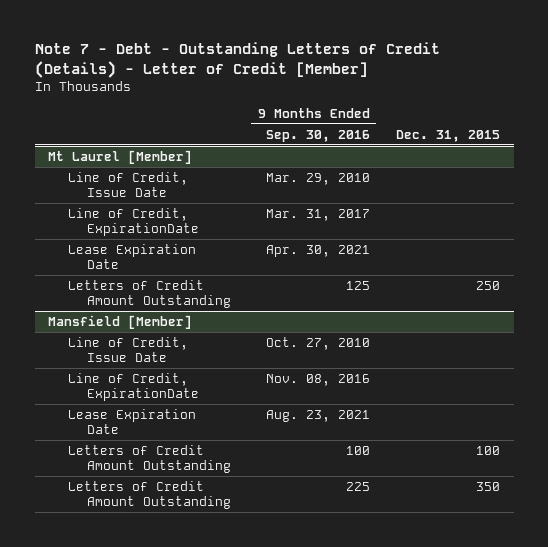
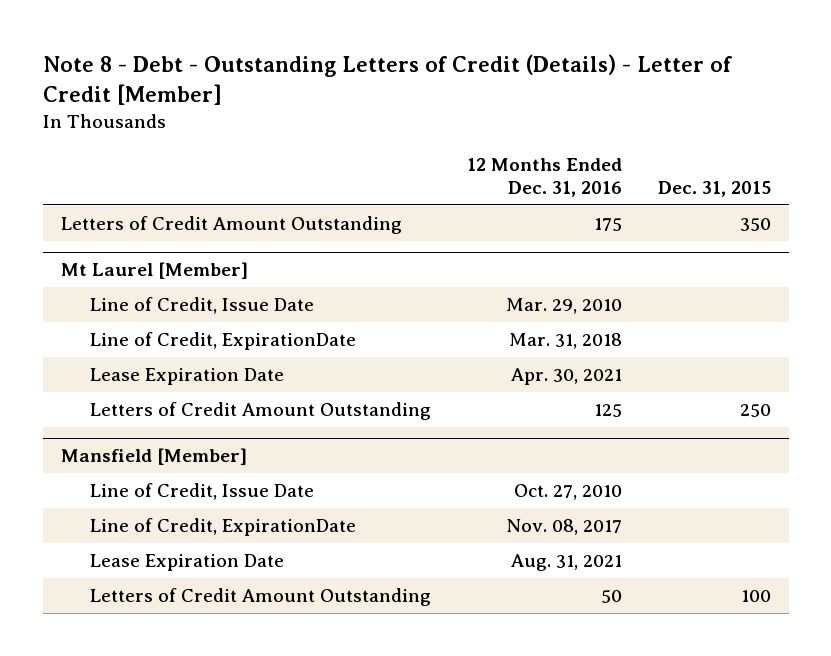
- Note 7 - Debt - Outstanding Letters of Credit (Details) - Letter of Credit [Member]
+ Note 8 - Debt - Outstanding Letters of Credit (Details) - Letter of Credit [Member]
- | 9 Months Ended Sep. 30, 2016 | Dec. 31, 2015
+ | 12 Months Ended Dec. 31, 2016 | Dec. 31, 2015
+ Letters of Credit Amount Outstanding | 175 | 350
@ Mansfield [Member]
- Letters of Credit Amount Outstanding | 225 | 350

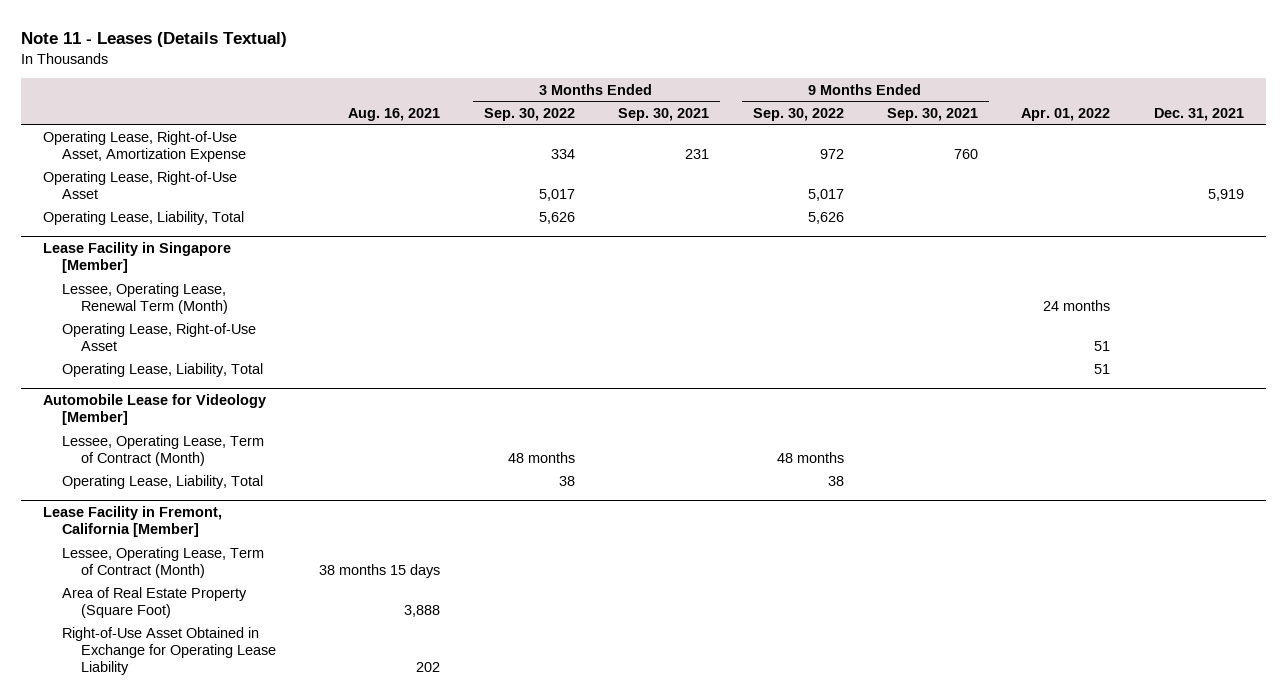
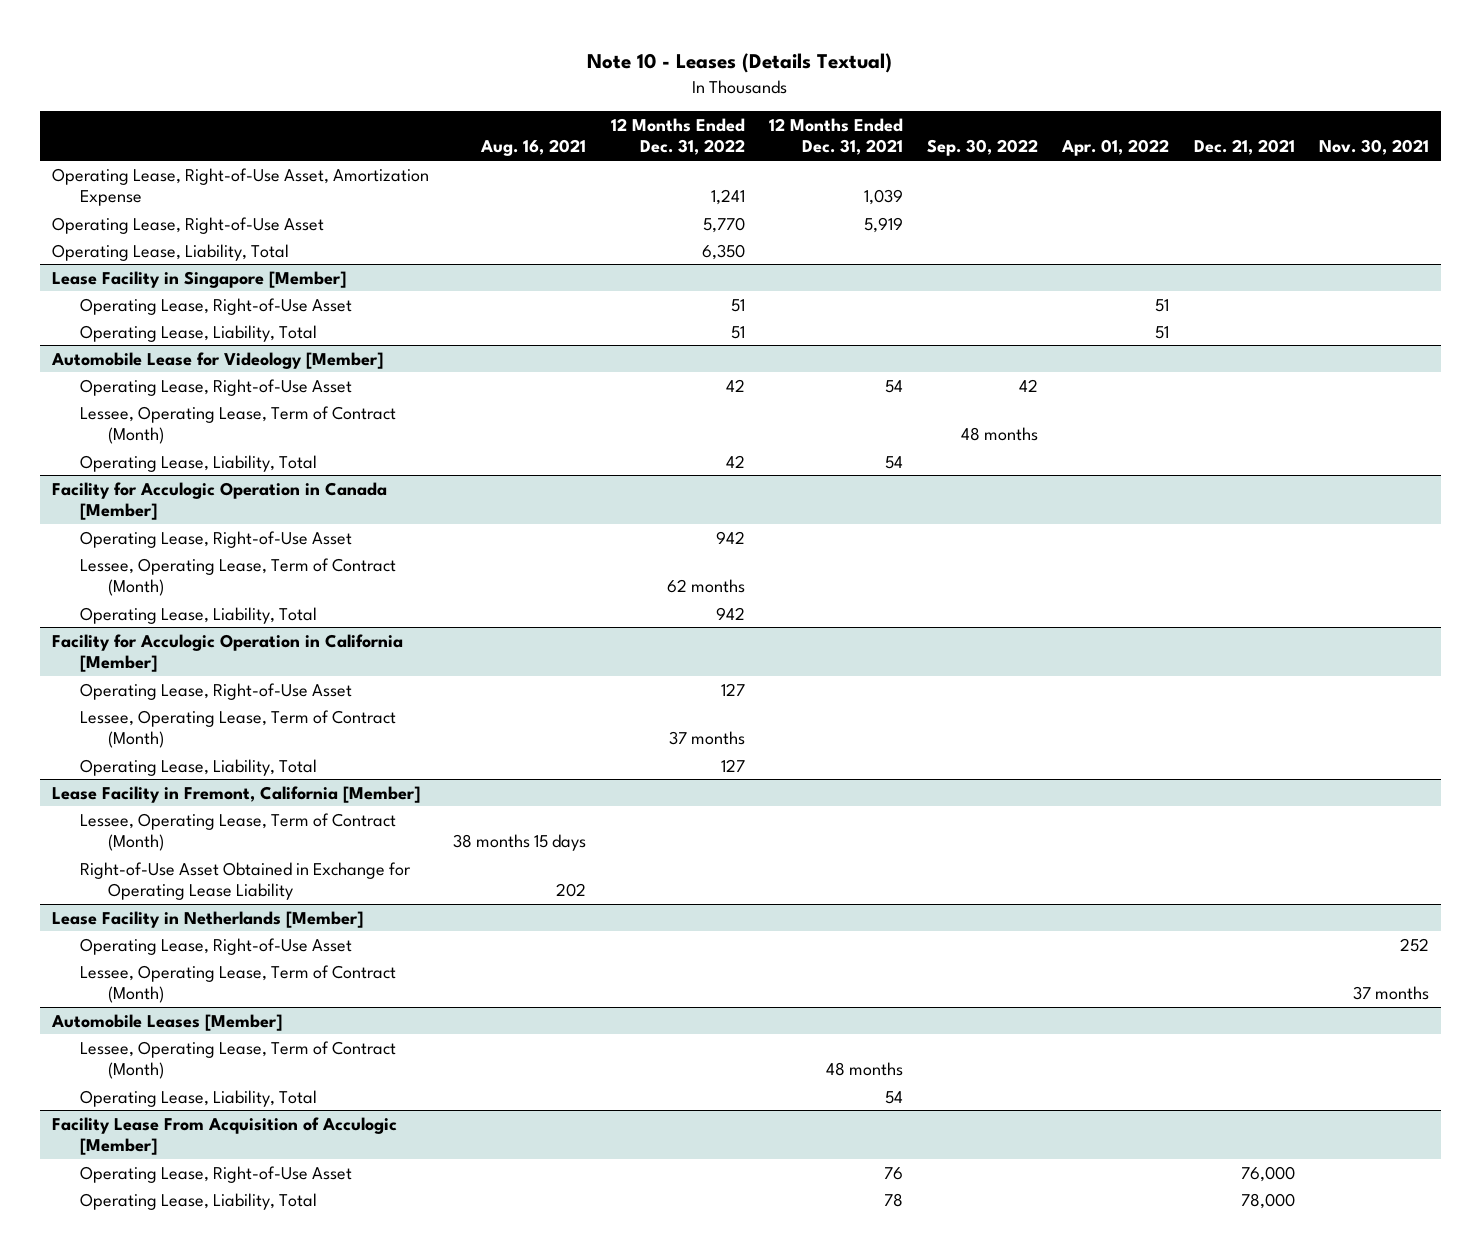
- Note 11 - Leases (Details Textual)
+ Note 10 - Leases (Details Textual)
- | Aug. 16, 2021 | 3 Months Ended Sep. 30, 2022 | 3 Months Ended Sep. 30, 2021 | 9 Months Ended Sep. 30, 2022 | 9 Months Ended Sep. 30, 2021 | Apr. 01, 2022 | Dec. 31, 2021
+ | Aug. 16, 2021 | 12 Months Ended Dec. 31, 2022 | 12 Months Ended Dec. 31, 2021 | Sep. 30, 2022 | Apr. 01, 2022 | Dec. 21, 2021 | Nov. 30, 2021
@ Lease Facility in Singapore [Member]
- Lessee, Operating Lease, Renewal Term (Month) | | | | | | 24 months |
@ Automobile Lease for Videology [Member]
+ Operating Lease, Right-of-Use Asset | | 42 | 54 | 42 | | |
+ Facility for Acculogic Operation in Canada [Member]
+ Operating Lease, Right-of-Use Asset | | 942 | | | | |
+ Lessee, Operating Lease, Term of Contract (Month) | | 62 months | | | | |
+ Operating Lease, Liability, Total | | 942 | | | | |
+ Facility for Acculogic Operation in California [Member]
+ Operating Lease, Right-of-Use Asset | | 127 | | | | |
+ Lessee, Operating Lease, Term of Contract (Month) | | 37 months | | | | |
+ Operating Lease, Liability, Total | | 127 | | | | |
@ Lease Facility in Fremont, California [Member]
- Area of Real Estate Property (Square Foot) | 3,888 | | | | | |
+ Lease Facility in Netherlands [Member]
+ Operating Lease, Right-of-Use Asset | | | | | | | 252
+ Lessee, Operating Lease, Term of Contract (Month) | | | | | | | 37 months
+ Automobile Leases [Member]
+ Lessee, Operating Lease, Term of Contract (Month) | | | 48 months | | | |
+ Operating Lease, Liability, Total | | | 54 | | | |
+ Facility Lease From Acquisition of Acculogic [Member]
+ Operating Lease, Right-of-Use Asset | | | 76 | | | 76,000 |
+ Operating Lease, Liability, Total | | | 78 | | | 78,000 |

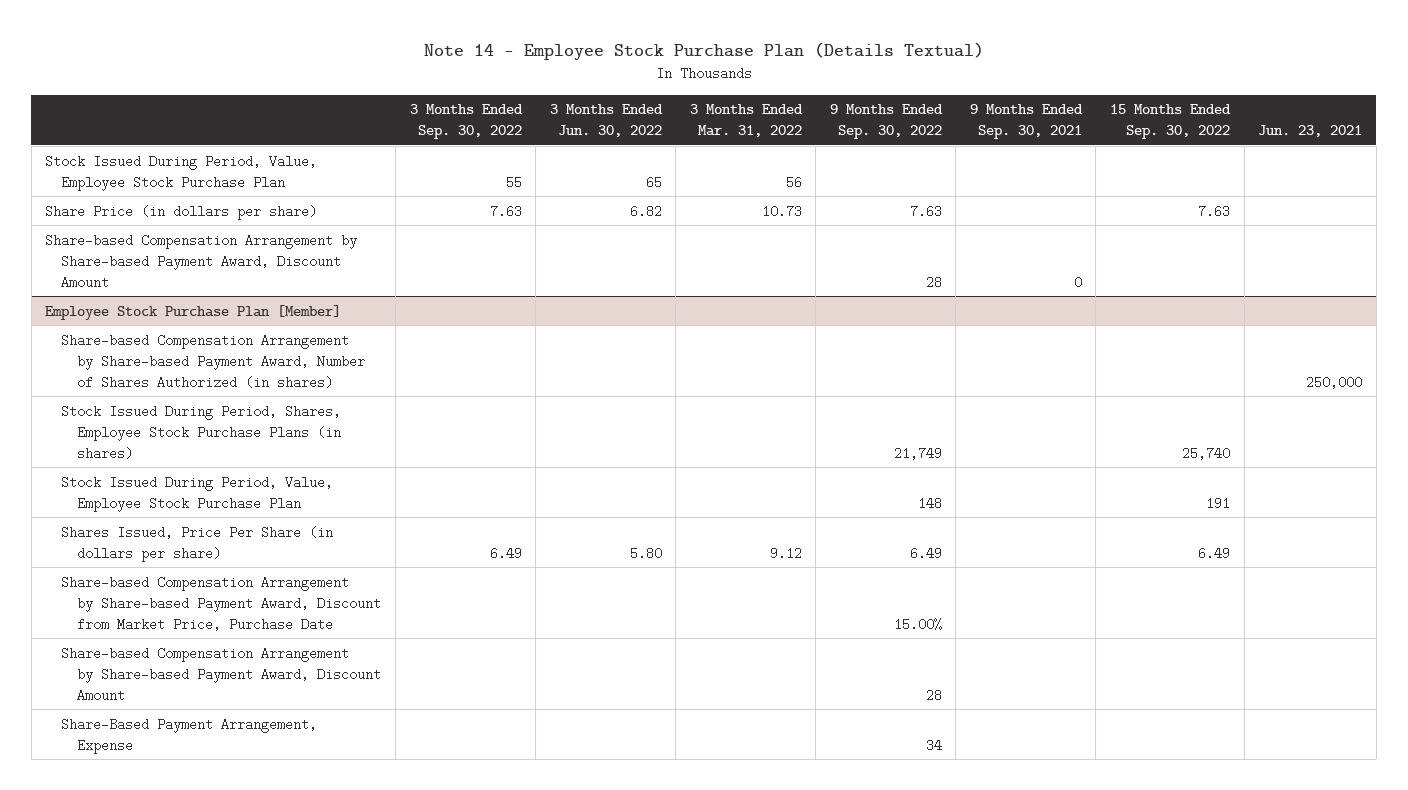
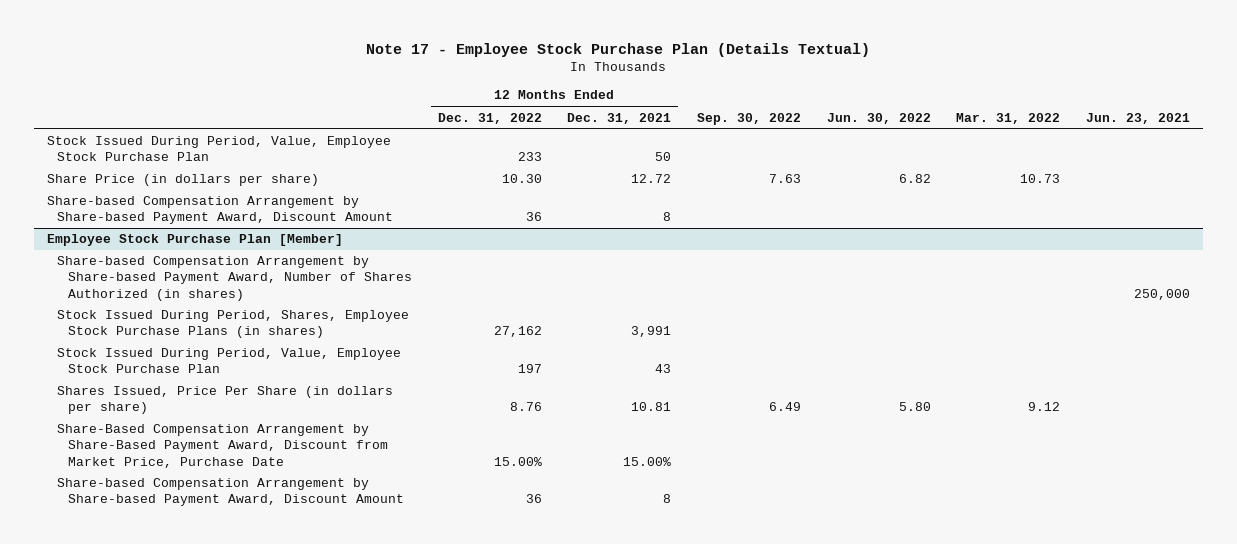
- Note 14 - Employee Stock Purchase Plan (Details Textual)
+ Note 17 - Employee Stock Purchase Plan (Details Textual)
- | 3 Months Ended Sep. 30, 2022 | 3 Months Ended Jun. 30, 2022 | 3 Months Ended Mar. 31, 2022 | 9 Months Ended Sep. 30, 2022 | 9 Months Ended Sep. 30, 2021 | 15 Months Ended Sep. 30, 2022 | Jun. 23, 2021
+ | 12 Months Ended Dec. 31, 2022 | 12 Months Ended Dec. 31, 2021 | Sep. 30, 2022 | Jun. 30, 2022 | Mar. 31, 2022 | Jun. 23, 2021
@ Employee Stock Purchase Plan [Member]
- Share-based Compensation Arrangement by Share-based Payment Award, Discount from Market Price, Purchase Date | | | | 15.00% | | |
+ Share-Based Compensation Arrangement by Share-Based Payment Award, Discount from Market Price, Purchase Date | 15.00% | 15.00% | | | |
- Share-Based Payment Arrangement, Expense | | | | 34 | | |

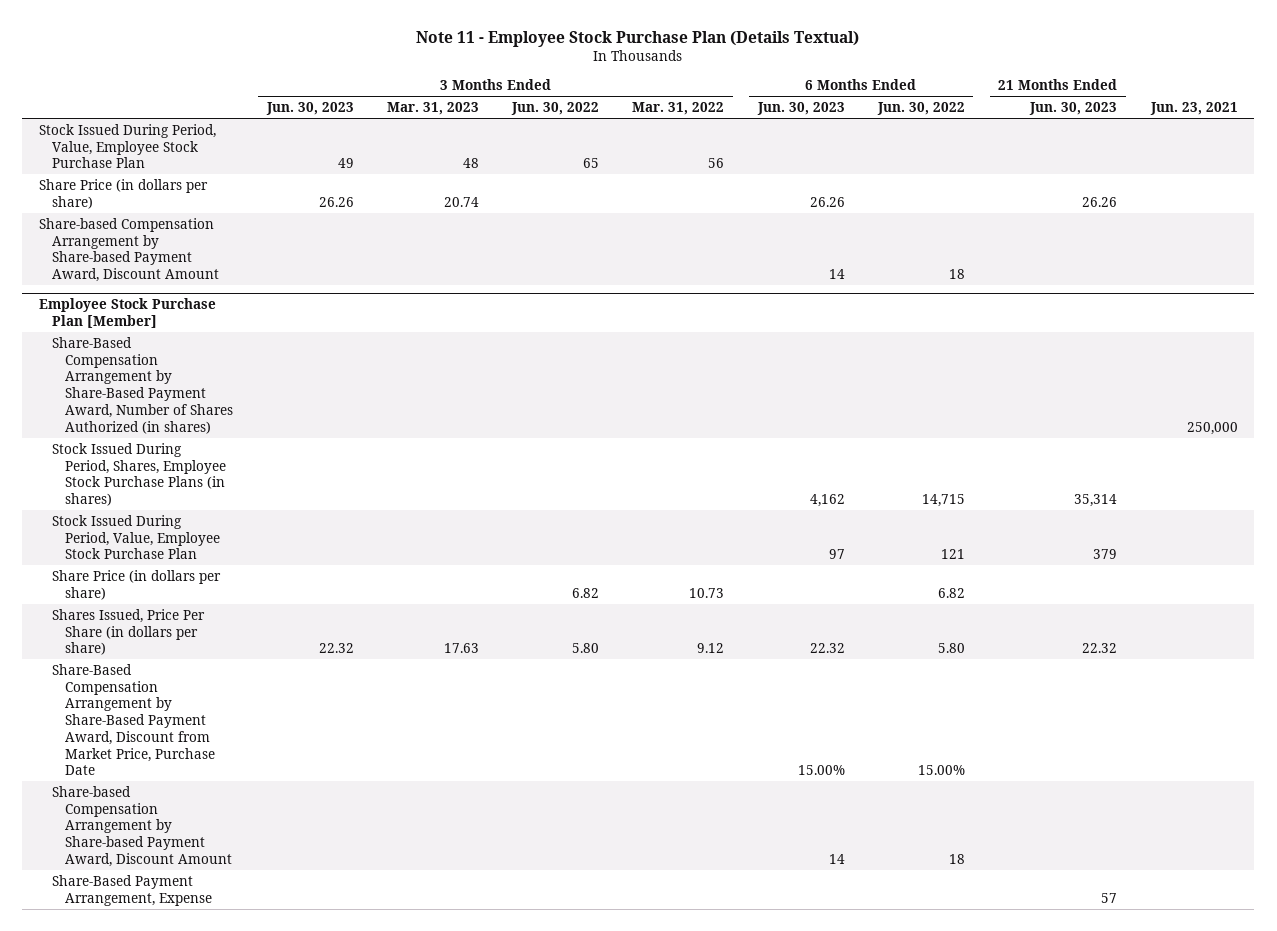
- Note 17 - Employee Stock Purchase Plan (Details Textual)
+ Note 11 - Employee Stock Purchase Plan (Details Textual)
- | 12 Months Ended Dec. 31, 2022 | 12 Months Ended Dec. 31, 2021 | Sep. 30, 2022 | Jun. 30, 2022 | Mar. 31, 2022 | Jun. 23, 2021
+ | 3 Months Ended Jun. 30, 2023 | 3 Months Ended Mar. 31, 2023 | 3 Months Ended Jun. 30, 2022 | 3 Months Ended Mar. 31, 2022 | 6 Months Ended Jun. 30, 2023 | 6 Months Ended Jun. 30, 2022 | 21 Months Ended Jun. 30, 2023 | Jun. 23, 2021
@ Employee Stock Purchase Plan [Member]
- Share-based Compensation Arrangement by Share-based Payment Award, Number of Shares Authorized (in shares) | | | | | | 250,000
+ Share-Based Compensation Arrangement by Share-Based Payment Award, Number of Shares Authorized (in shares) | | | | | | | | 250,000
+ Share Price (in dollars per share) | | | 6.82 | 10.73 | | 6.82 | |
+ Share-Based Payment Arrangement, Expense | | | | | | | 57 |

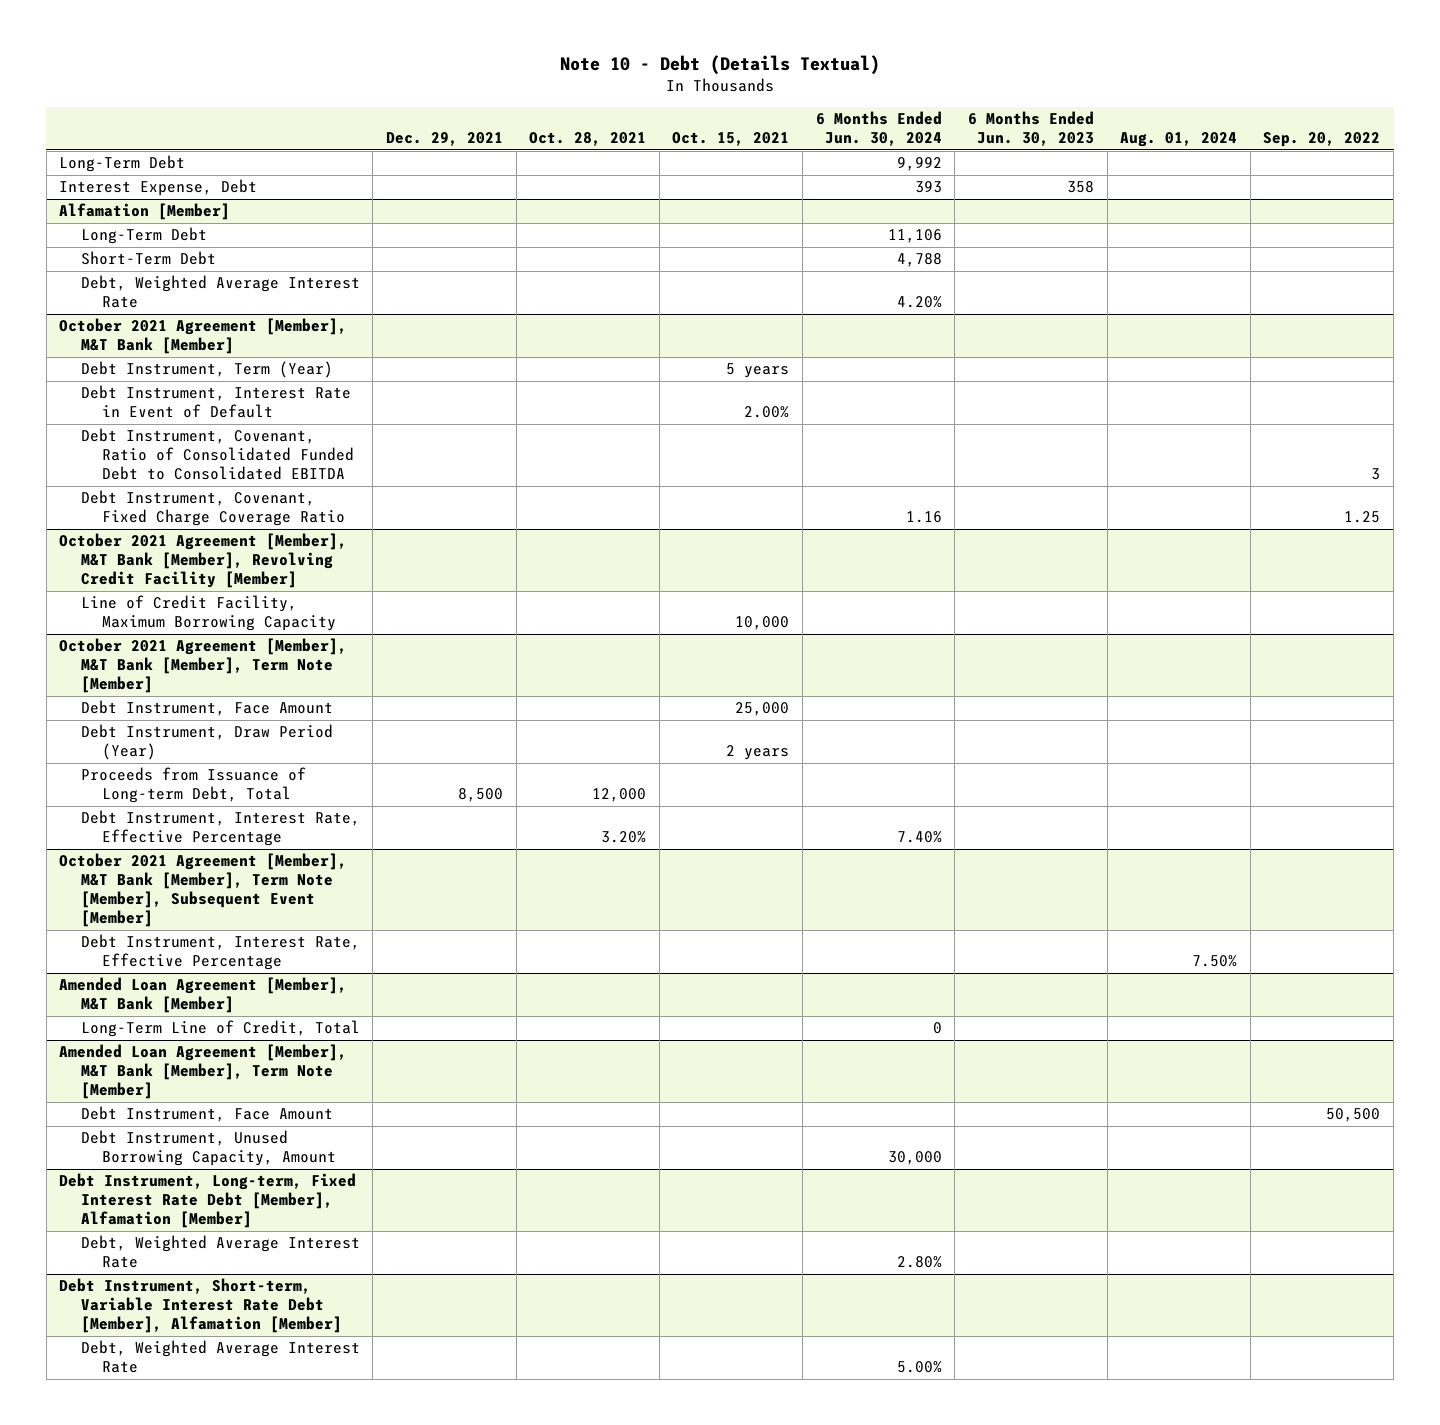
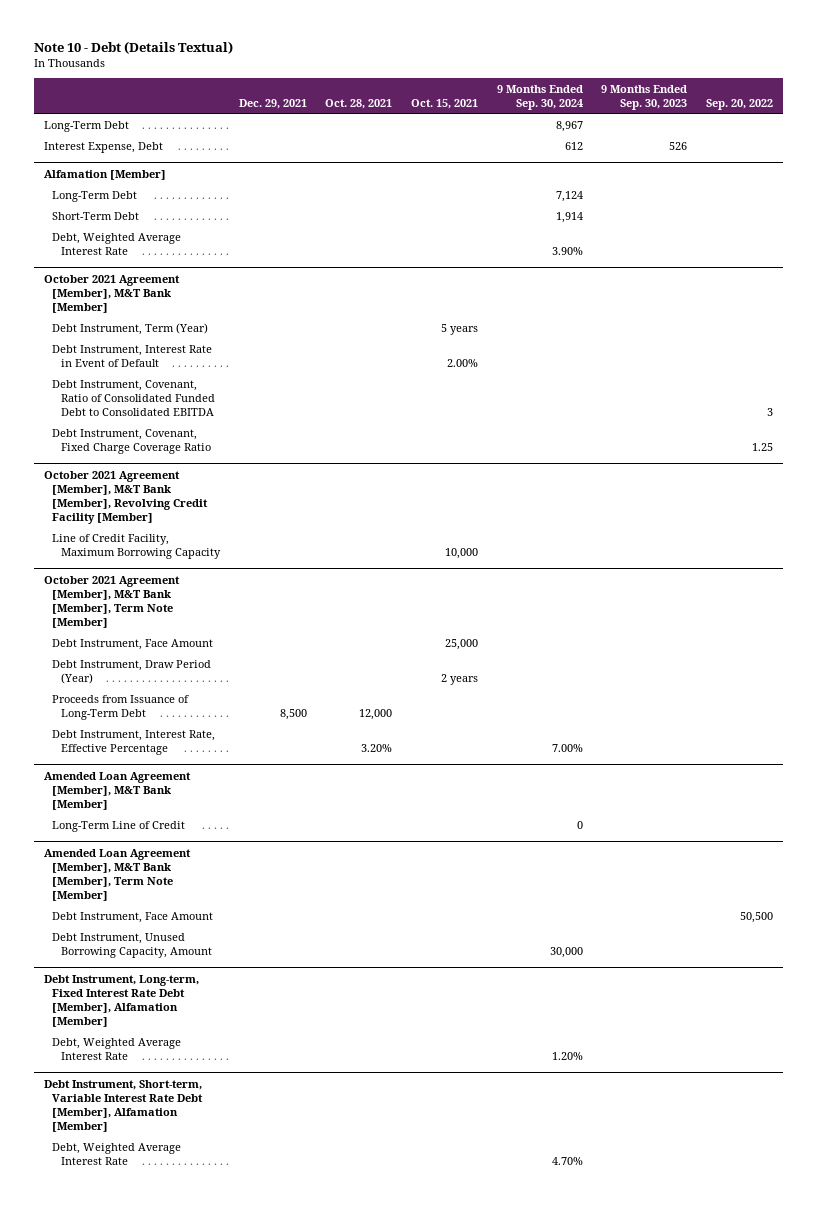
- | Dec. 29, 2021 | Oct. 28, 2021 | Oct. 15, 2021 | 6 Months Ended Jun. 30, 2024 | 6 Months Ended Jun. 30, 2023 | Aug. 01, 2024 | Sep. 20, 2022
+ | Dec. 29, 2021 | Oct. 28, 2021 | Oct. 15, 2021 | 9 Months Ended Sep. 30, 2024 | 9 Months Ended Sep. 30, 2023 | Sep. 20, 2022
@ October 2021 Agreement [Member], M&T Bank [Member], Term Note [Member]
- Proceeds from Issuance of Long-term Debt, Total | 8,500 | 12,000 | | | | |
+ Proceeds from Issuance of Long-Term Debt | 8,500 | 12,000 | | | |
- October 2021 Agreement [Member], M&T Bank [Member], Term Note [Member], Subsequent Event [Member]
- Debt Instrument, Interest Rate, Effective Percentage | | | | | | 7.50% |
@ Amended Loan Agreement [Member], M&T Bank [Member]
- Long-Term Line of Credit, Total | | | | 0 | | |
+ Long-Term Line of Credit | | | | 0 | |

